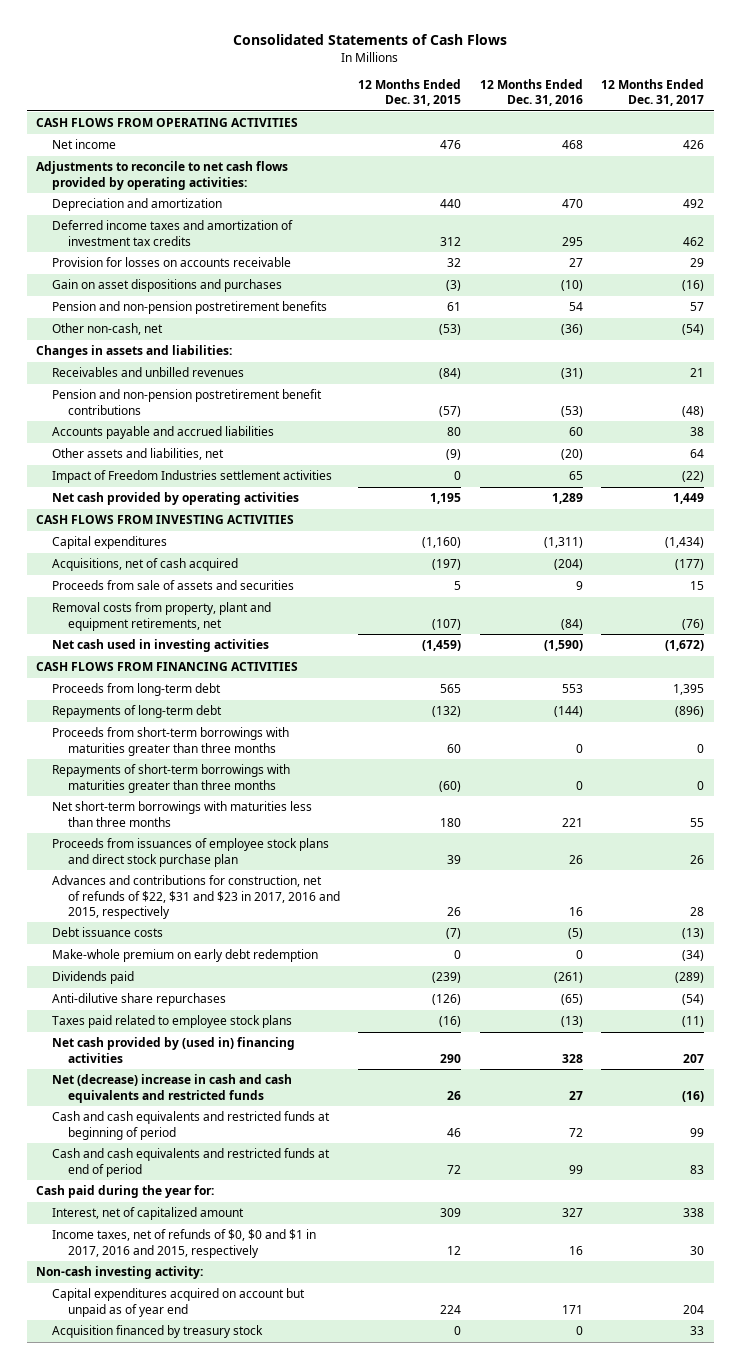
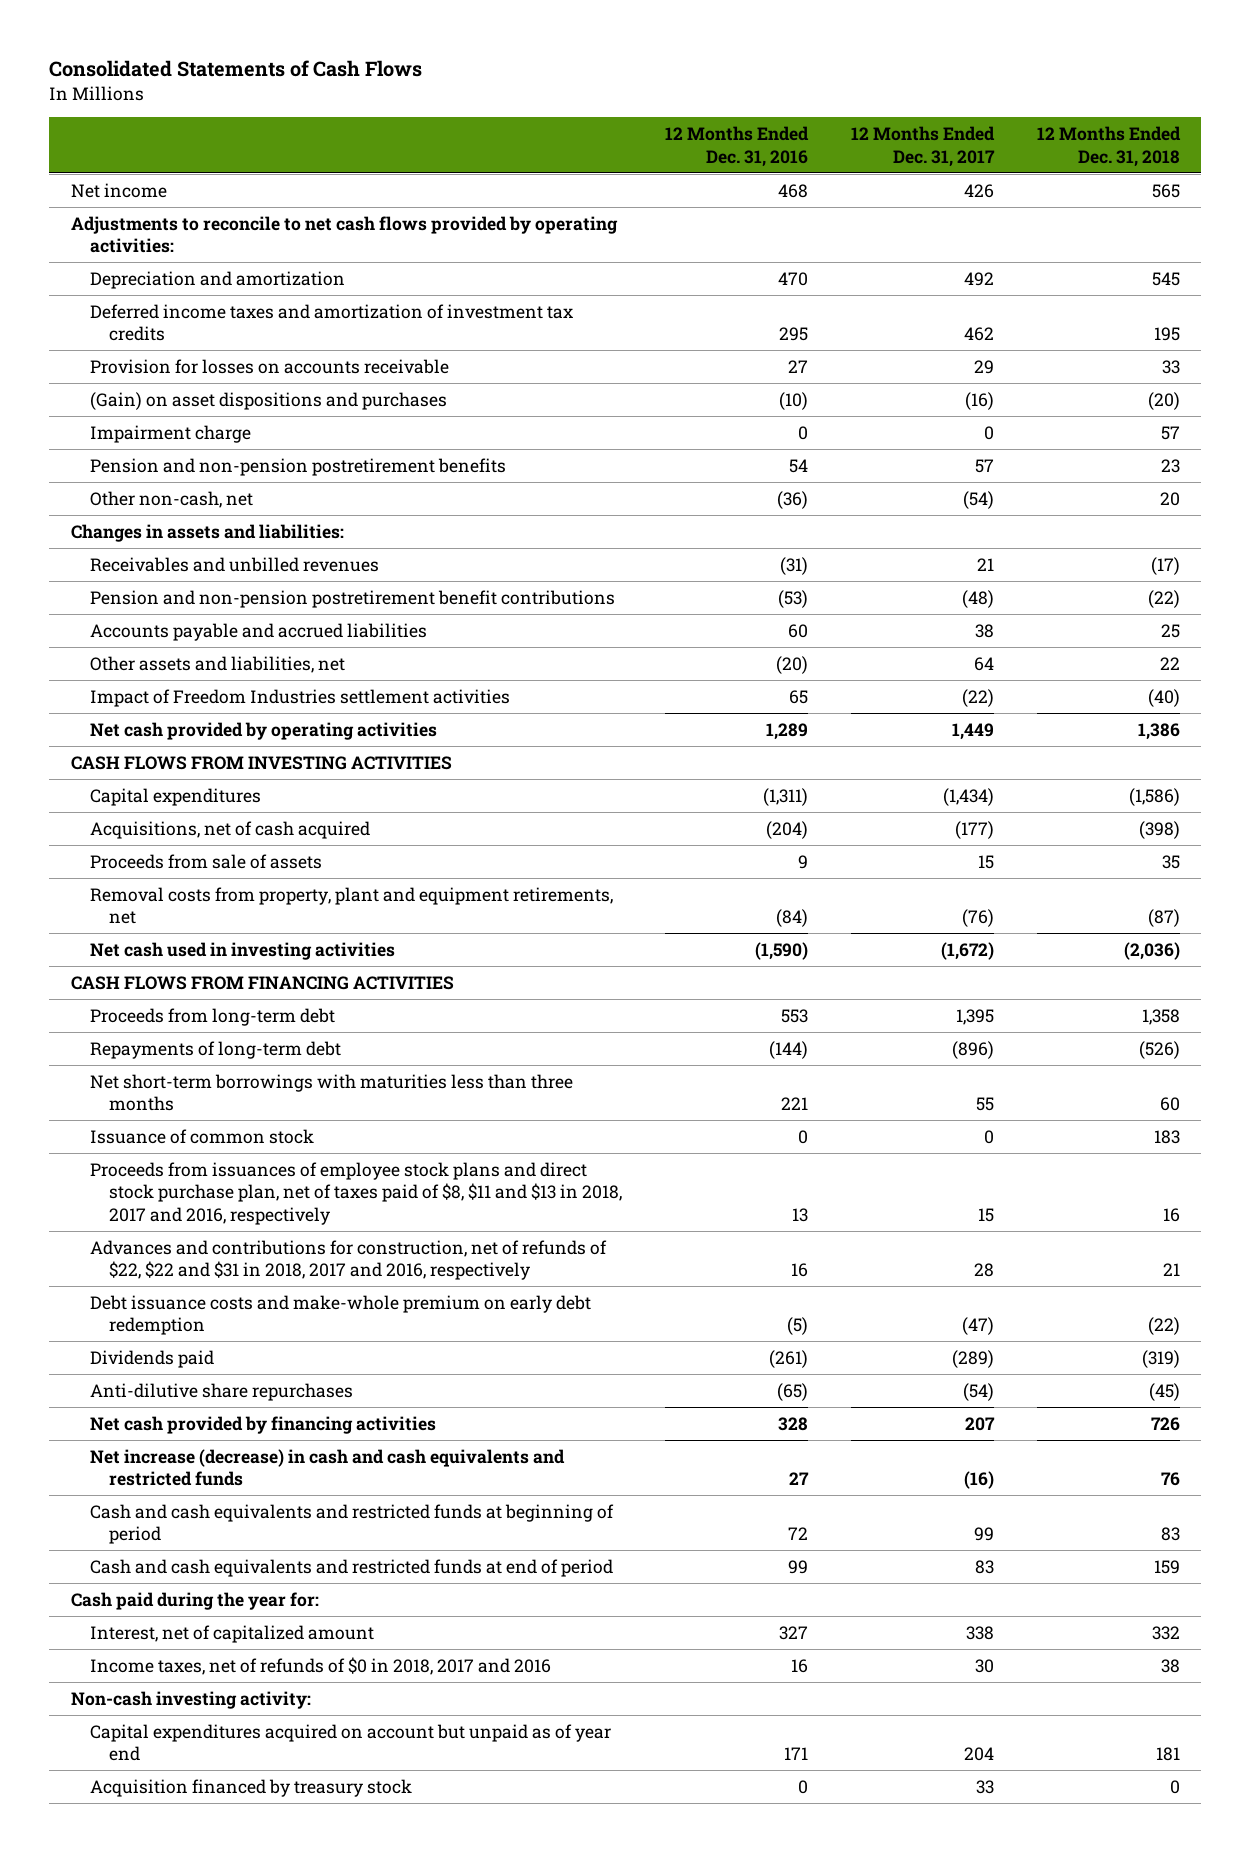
- | 12 Months Ended Dec. 31, 2015 | 12 Months Ended Dec. 31, 2016 | 12 Months Ended Dec. 31, 2017
+ | 12 Months Ended Dec. 31, 2016 | 12 Months Ended Dec. 31, 2017 | 12 Months Ended Dec. 31, 2018
- CASH FLOWS FROM OPERATING ACTIVITIES
- Gain on asset dispositions and purchases | (3) | (10) | (16)
+ (Gain) on asset dispositions and purchases | (10) | (16) | (20)
+ Impairment charge | 0 | 0 | 57
- Proceeds from sale of assets and securities | 5 | 9 | 15
+ Proceeds from sale of assets | 9 | 15 | 35
- Proceeds from short-term borrowings with maturities greater than three months | 60 | 0 | 0
- Repayments of short-term borrowings with maturities greater than three months | (60) | 0 | 0
- Proceeds from issuances of employee stock plans and direct stock purchase plan | 39 | 26 | 26
- Advances and contributions for construction, net of refunds of $22, $31 and $23 in 2017, 2016 and 2015, respectively | 26 | 16 | 28
- Debt issuance costs | (7) | (5) | (13)
- Make-whole premium on early debt redemption | 0 | 0 | (34)
+ Issuance of common stock | 0 | 0 | 183
+ Proceeds from issuances of employee stock plans and direct stock purchase plan, net of taxes paid of $8, $11 and $13 in 2018, 2017 and 2016, respectively | 13 | 15 | 16
+ Advances and contributions for construction, net of refunds of $22, $22 and $31 in 2018, 2017 and 2016, respectively | 16 | 28 | 21
+ Debt issuance costs and make-whole premium on early debt redemption | (5) | (47) | (22)
- Taxes paid related to employee stock plans | (16) | (13) | (11)
- Net cash provided by (used in) financing activities | 290 | 328 | 207
- Net (decrease) increase in cash and cash equivalents and restricted funds | 26 | 27 | (16)
+ Net cash provided by financing activities | 328 | 207 | 726
+ Net increase (decrease) in cash and cash equivalents and restricted funds | 27 | (16) | 76
- Income taxes, net of refunds of $0, $0 and $1 in 2017, 2016 and 2015, respectively | 12 | 16 | 30
+ Income taxes, net of refunds of $0 in 2018, 2017 and 2016 | 16 | 30 | 38

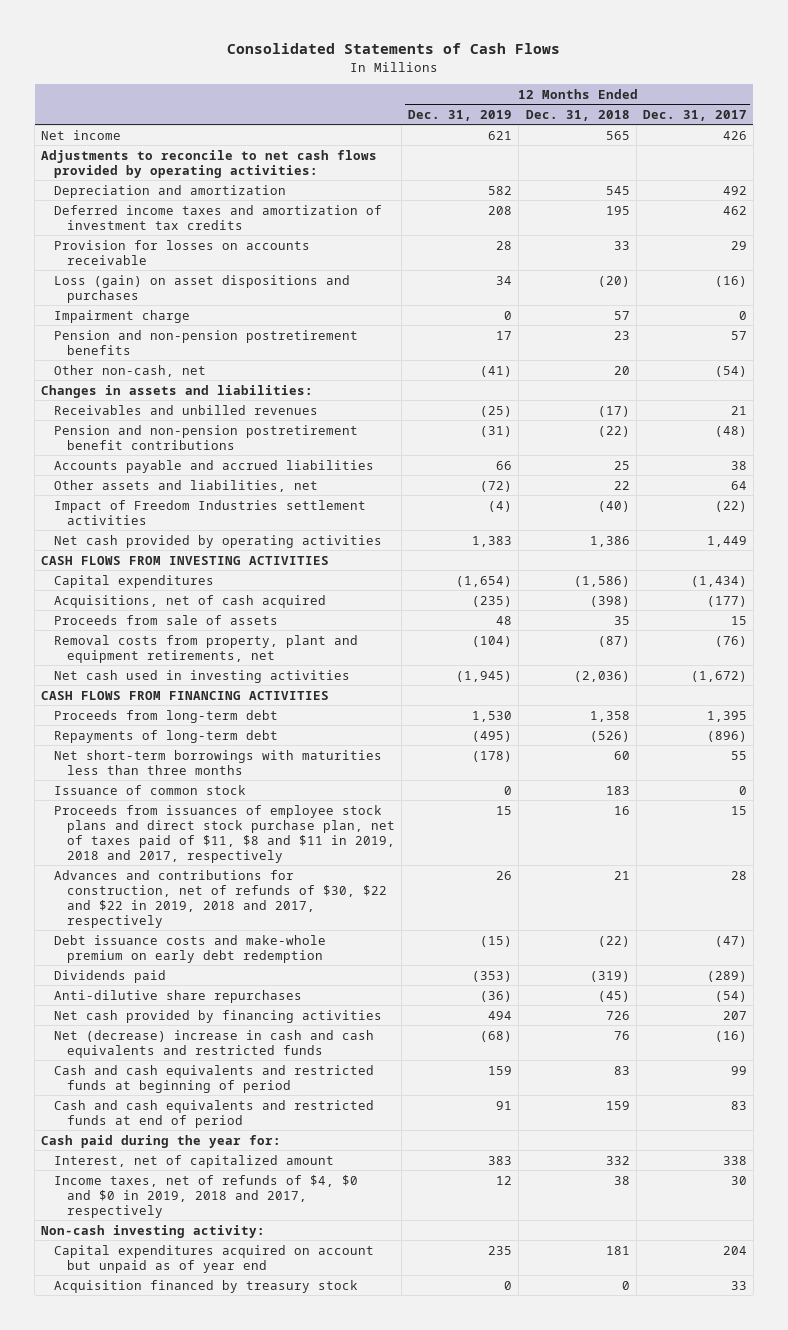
- | 12 Months Ended Dec. 31, 2016 | 12 Months Ended Dec. 31, 2017 | 12 Months Ended Dec. 31, 2018
+ | 12 Months Ended Dec. 31, 2019 | 12 Months Ended Dec. 31, 2018 | 12 Months Ended Dec. 31, 2017
- (Gain) on asset dispositions and purchases | (10) | (16) | (20)
+ Loss (gain) on asset dispositions and purchases | 34 | (20) | (16)
- Proceeds from issuances of employee stock plans and direct stock purchase plan, net of taxes paid of $8, $11 and $13 in 2018, 2017 and 2016, respectively | 13 | 15 | 16
- Advances and contributions for construction, net of refunds of $22, $22 and $31 in 2018, 2017 and 2016, respectively | 16 | 28 | 21
+ Proceeds from issuances of employee stock plans and direct stock purchase plan, net of taxes paid of $11, $8 and $11 in 2019, 2018 and 2017, respectively | 15 | 16 | 15
+ Advances and contributions for construction, net of refunds of $30, $22 and $22 in 2019, 2018 and 2017, respectively | 26 | 21 | 28
- Net increase (decrease) in cash and cash equivalents and restricted funds | 27 | (16) | 76
+ Net (decrease) increase in cash and cash equivalents and restricted funds | (68) | 76 | (16)
- Income taxes, net of refunds of $0 in 2018, 2017 and 2016 | 16 | 30 | 38
+ Income taxes, net of refunds of $4, $0 and $0 in 2019, 2018 and 2017, respectively | 12 | 38 | 30

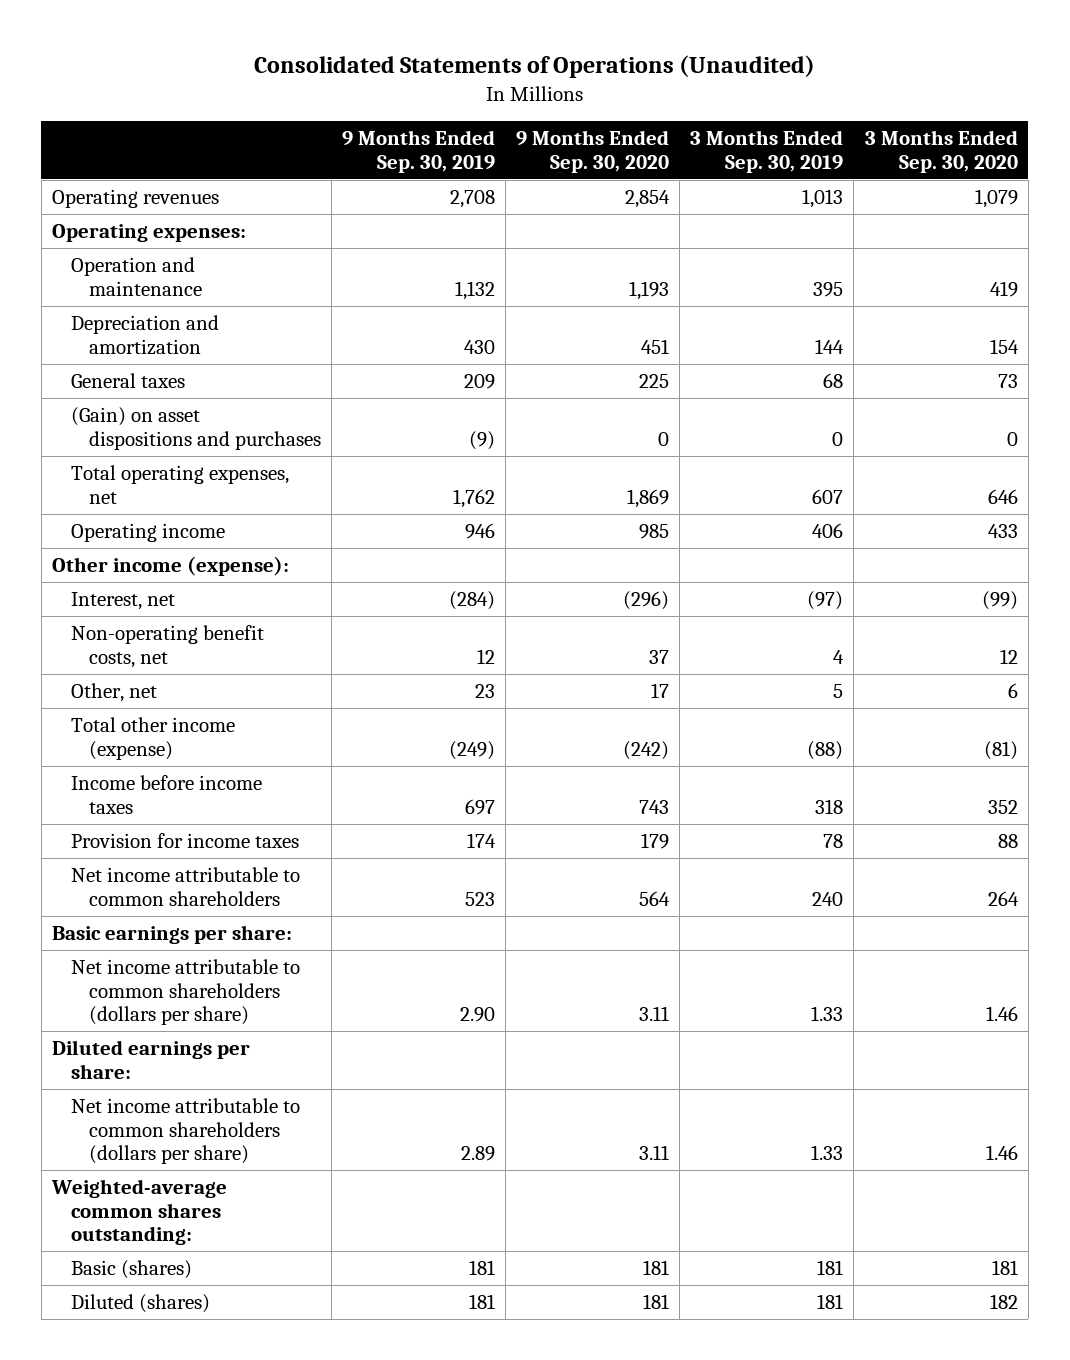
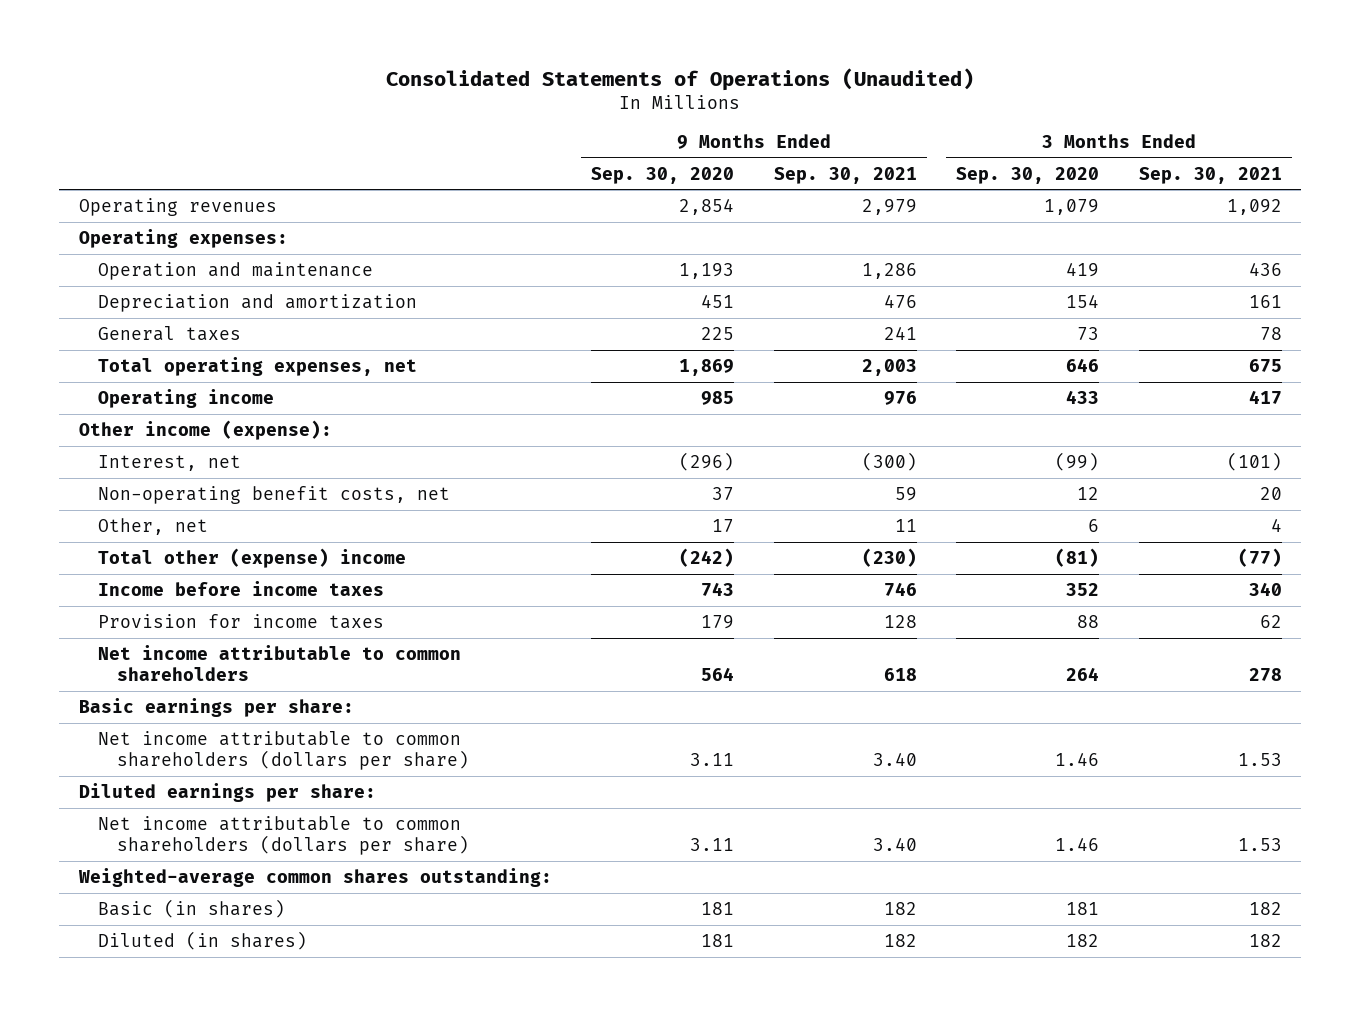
- | 9 Months Ended Sep. 30, 2019 | 9 Months Ended Sep. 30, 2020 | 3 Months Ended Sep. 30, 2019 | 3 Months Ended Sep. 30, 2020
+ | 9 Months Ended Sep. 30, 2020 | 9 Months Ended Sep. 30, 2021 | 3 Months Ended Sep. 30, 2020 | 3 Months Ended Sep. 30, 2021
- (Gain) on asset dispositions and purchases | (9) | 0 | 0 | 0
- Total other income (expense) | (249) | (242) | (88) | (81)
+ Total other (expense) income | (242) | (230) | (81) | (77)
- Basic (shares) | 181 | 181 | 181 | 181
- Diluted (shares) | 181 | 181 | 181 | 182
+ Basic (in shares) | 181 | 182 | 181 | 182
+ Diluted (in shares) | 181 | 182 | 182 | 182

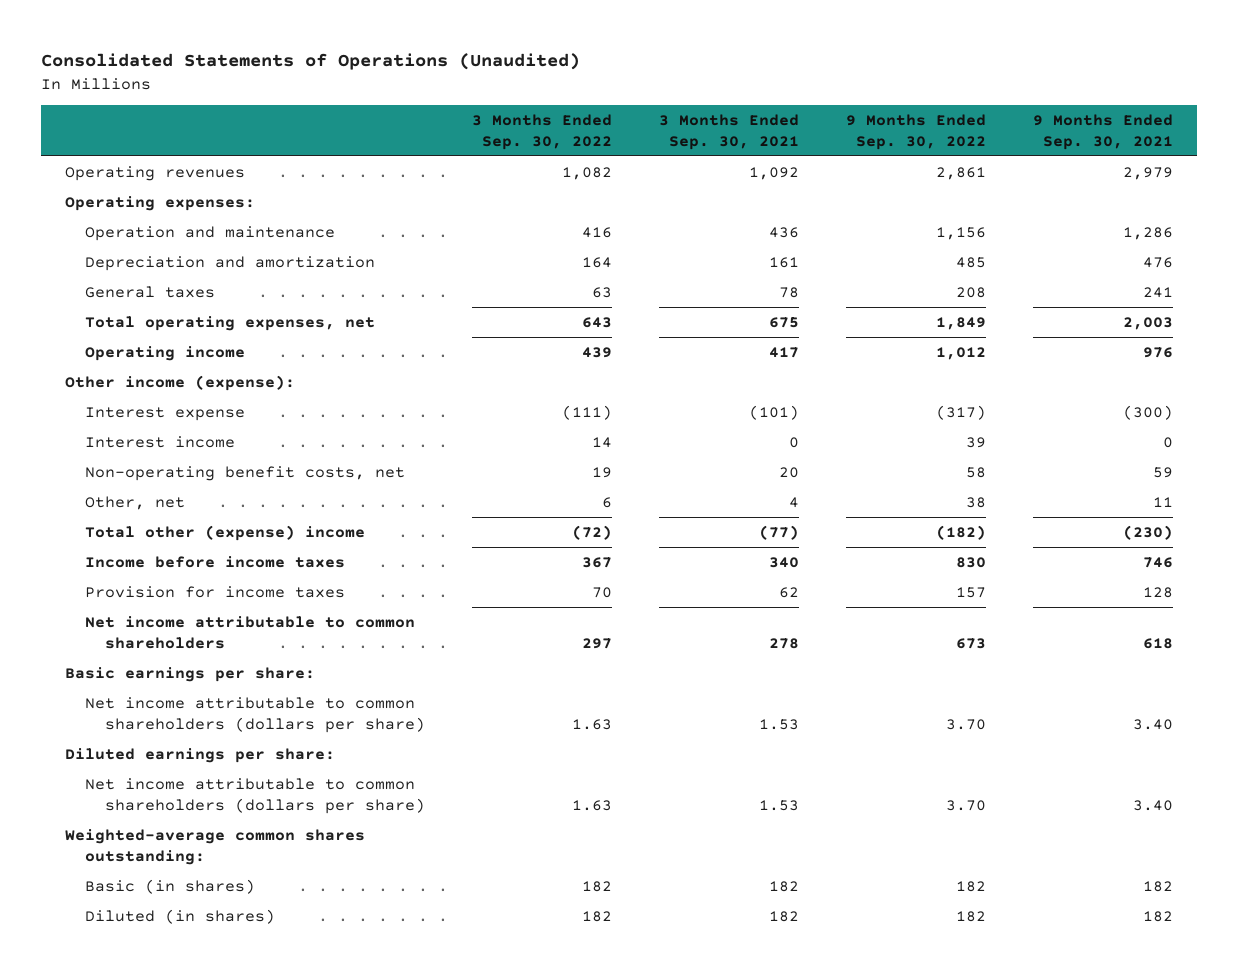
- | 9 Months Ended Sep. 30, 2020 | 9 Months Ended Sep. 30, 2021 | 3 Months Ended Sep. 30, 2020 | 3 Months Ended Sep. 30, 2021
+ | 3 Months Ended Sep. 30, 2022 | 3 Months Ended Sep. 30, 2021 | 9 Months Ended Sep. 30, 2022 | 9 Months Ended Sep. 30, 2021
- Interest, net | (296) | (300) | (99) | (101)
+ Interest expense | (111) | (101) | (317) | (300)
+ Interest income | 14 | 0 | 39 | 0

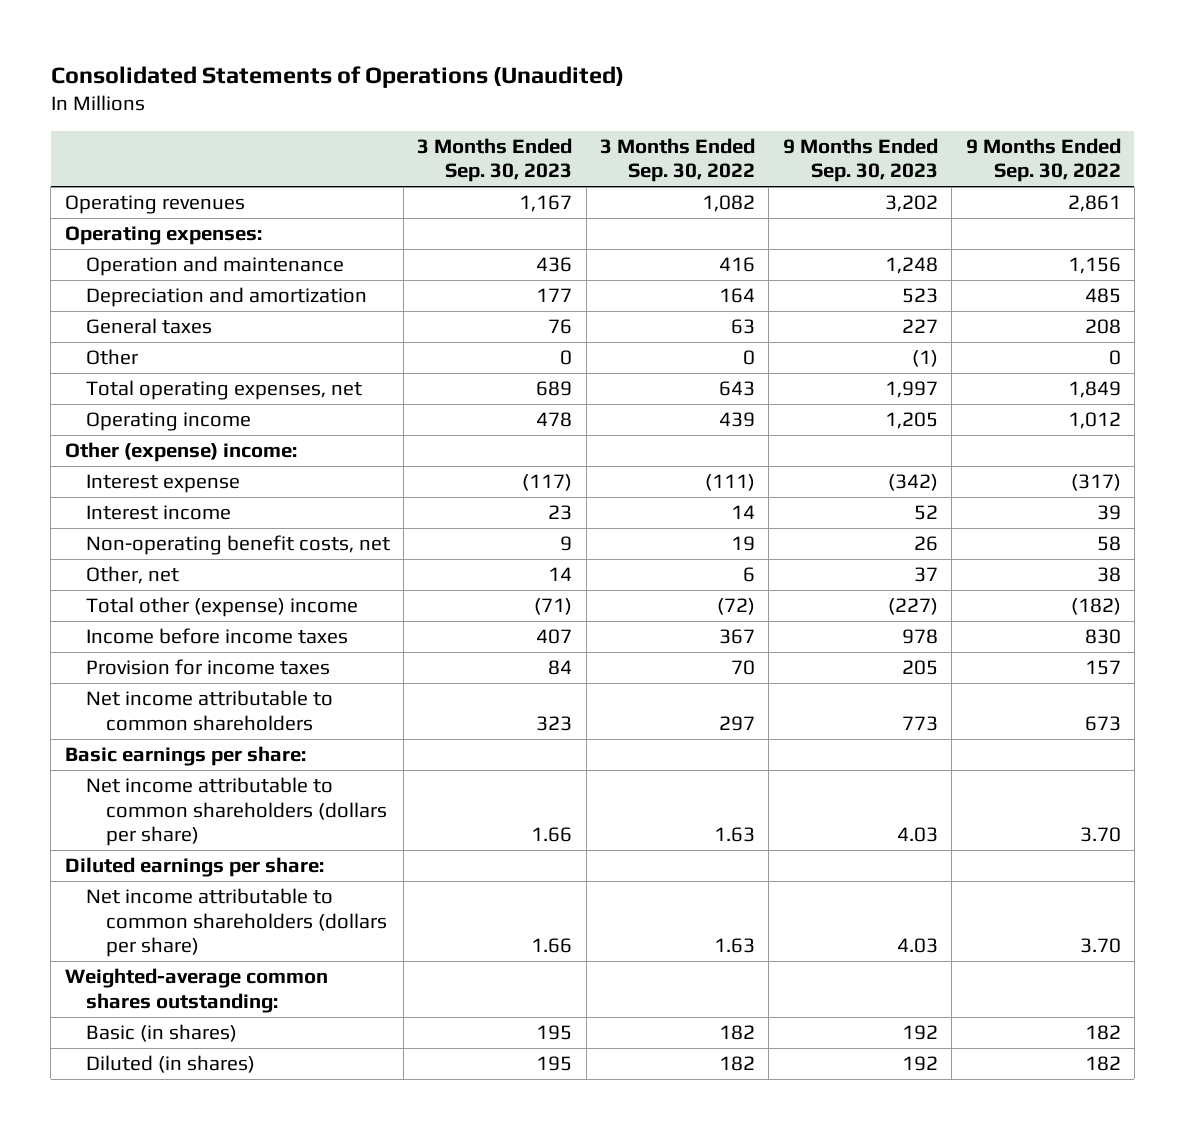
- | 3 Months Ended Sep. 30, 2022 | 3 Months Ended Sep. 30, 2021 | 9 Months Ended Sep. 30, 2022 | 9 Months Ended Sep. 30, 2021
+ | 3 Months Ended Sep. 30, 2023 | 3 Months Ended Sep. 30, 2022 | 9 Months Ended Sep. 30, 2023 | 9 Months Ended Sep. 30, 2022
+ Other | 0 | 0 | (1) | 0
- Other income (expense):
+ Other (expense) income:

